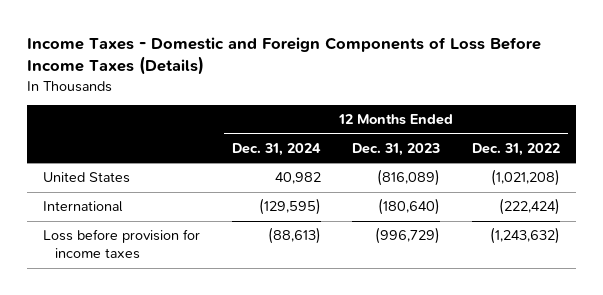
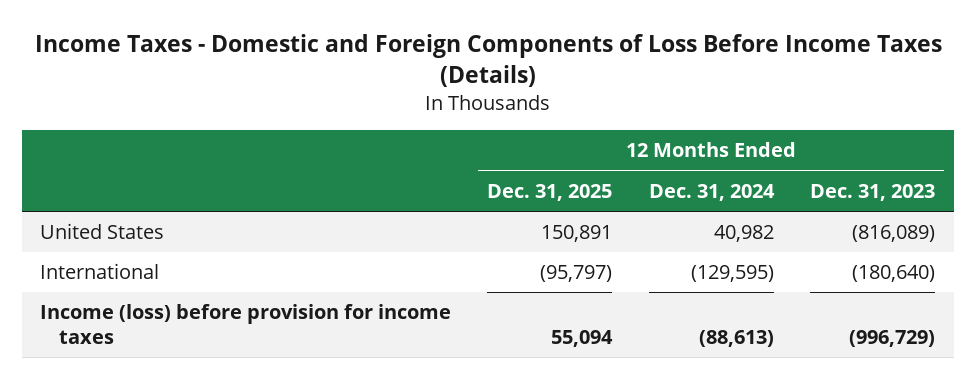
- | 12 Months Ended Dec. 31, 2024 | 12 Months Ended Dec. 31, 2023 | 12 Months Ended Dec. 31, 2022
+ | 12 Months Ended Dec. 31, 2025 | 12 Months Ended Dec. 31, 2024 | 12 Months Ended Dec. 31, 2023
- Loss before provision for income taxes | (88,613) | (996,729) | (1,243,632)
+ Income (loss) before provision for income taxes | 55,094 | (88,613) | (996,729)

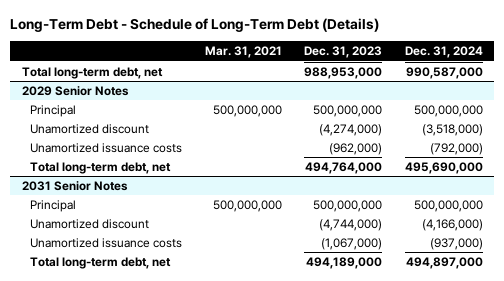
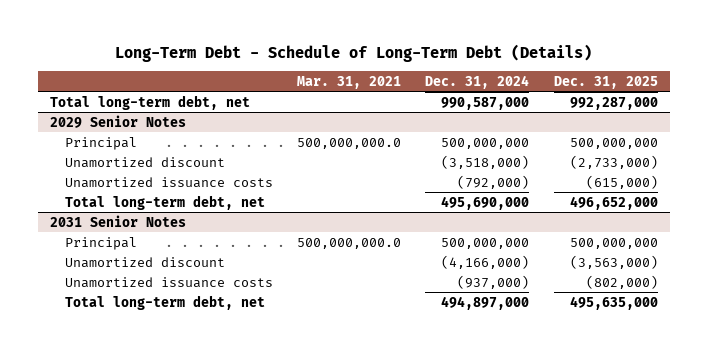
- | Mar. 31, 2021 | Dec. 31, 2023 | Dec. 31, 2024
+ | Mar. 31, 2021 | Dec. 31, 2024 | Dec. 31, 2025
@ 2029 Senior Notes
- Principal | 500,000,000 | 500,000,000 | 500,000,000
+ Principal | 500,000,000.0 | 500,000,000 | 500,000,000
@ 2031 Senior Notes
- Principal | 500,000,000 | 500,000,000 | 500,000,000
+ Principal | 500,000,000.0 | 500,000,000 | 500,000,000

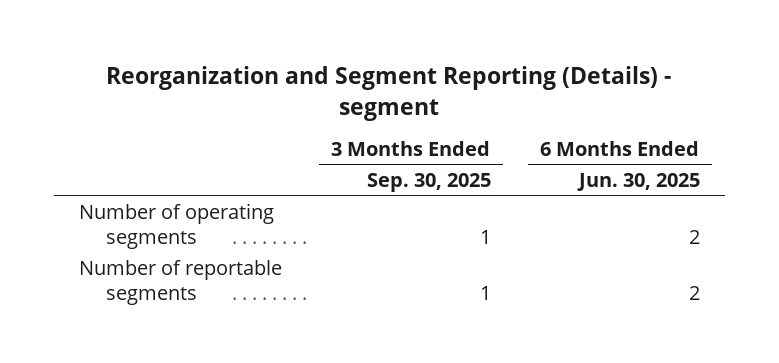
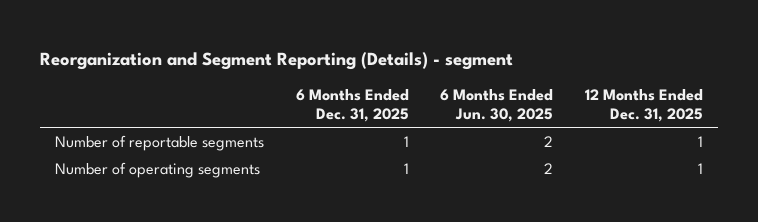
- | 3 Months Ended Sep. 30, 2025 | 6 Months Ended Jun. 30, 2025
+ | 6 Months Ended Dec. 31, 2025 | 6 Months Ended Jun. 30, 2025 | 12 Months Ended Dec. 31, 2025
moved down: Number of operating segments | 1 | 2 | 1

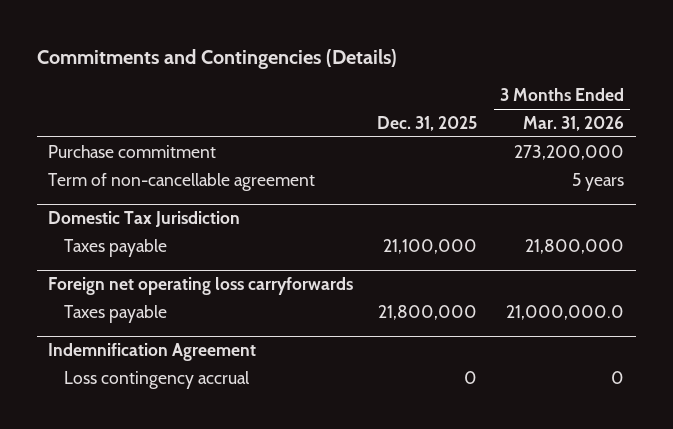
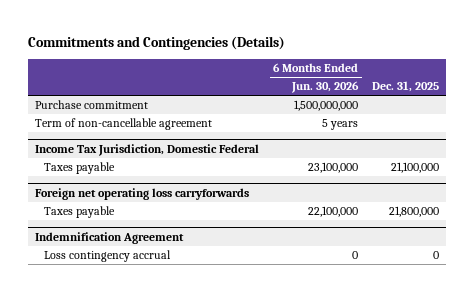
- | Dec. 31, 2025 | 3 Months Ended Mar. 31, 2026
+ | 6 Months Ended Jun. 30, 2026 | Dec. 31, 2025
- Domestic Tax Jurisdiction
+ Income Tax Jurisdiction, Domestic Federal

